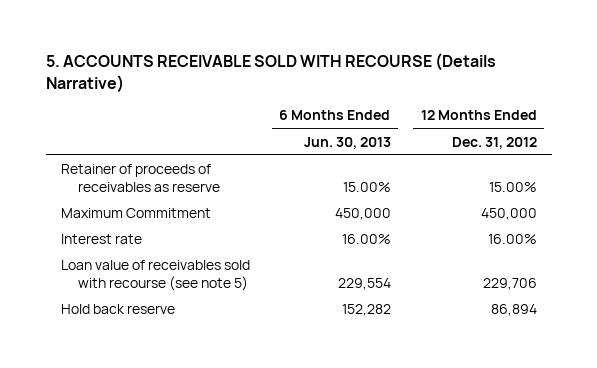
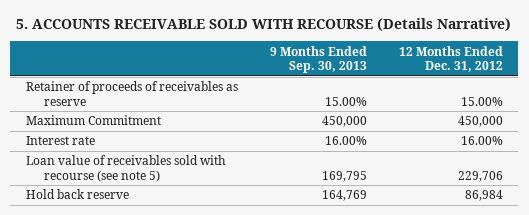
- | 6 Months Ended Jun. 30, 2013 | 12 Months Ended Dec. 31, 2012
+ | 9 Months Ended Sep. 30, 2013 | 12 Months Ended Dec. 31, 2012
- Hold back reserve | 152,282 | 86,894
+ Hold back reserve | 164,769 | 86,984

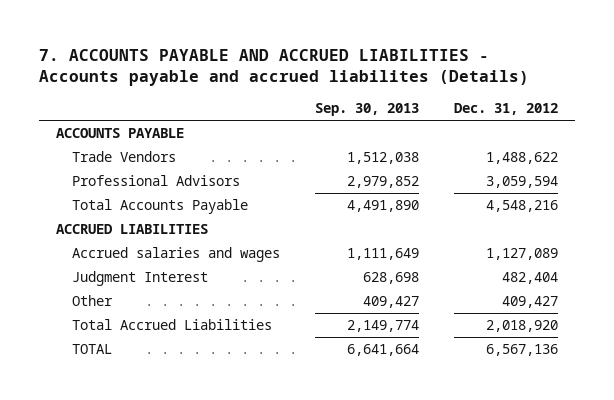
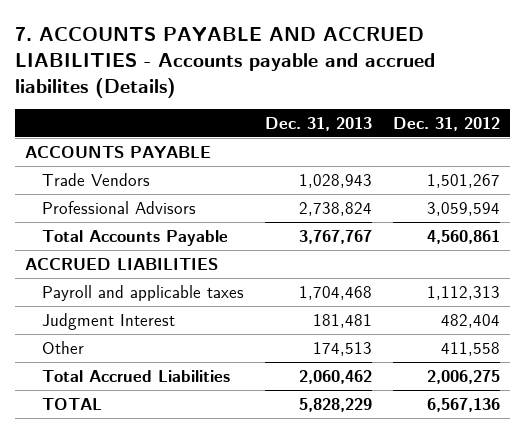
- | Sep. 30, 2013 | Dec. 31, 2012
+ | Dec. 31, 2013 | Dec. 31, 2012
- Trade Vendors | 1,512,038 | 1,488,622
+ Trade Vendors | 1,028,943 | 1,501,267
- Total Accounts Payable | 4,491,890 | 4,548,216
+ Total Accounts Payable | 3,767,767 | 4,560,861
- Accrued salaries and wages | 1,111,649 | 1,127,089
+ Payroll and applicable taxes | 1,704,468 | 1,112,313
- Other | 409,427 | 409,427
- Total Accrued Liabilities | 2,149,774 | 2,018,920
+ Other | 174,513 | 411,558
+ Total Accrued Liabilities | 2,060,462 | 2,006,275

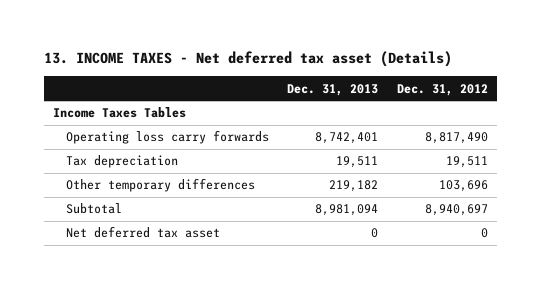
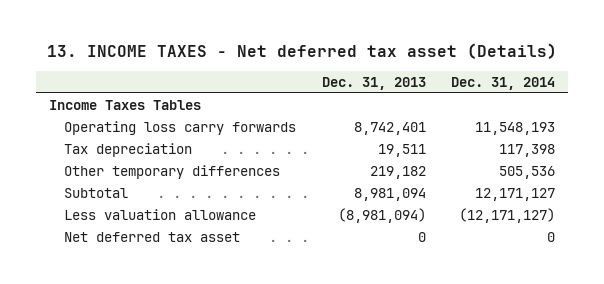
- | Dec. 31, 2013 | Dec. 31, 2012
+ | Dec. 31, 2013 | Dec. 31, 2014
+ Less valuation allowance | (8,981,094) | (12,171,127)

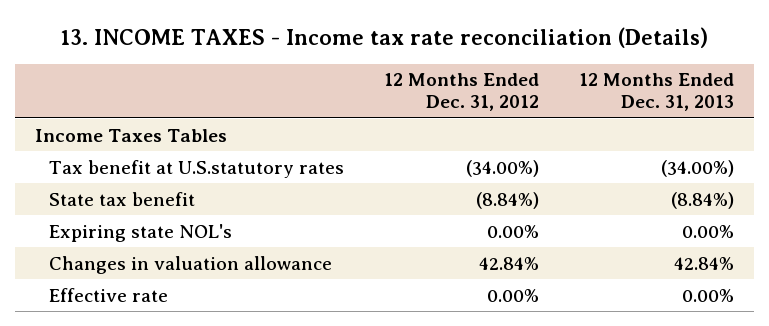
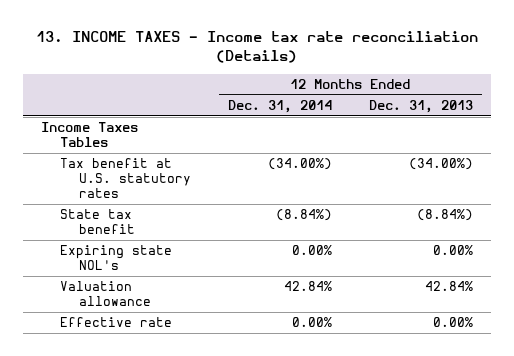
- | 12 Months Ended Dec. 31, 2012 | 12 Months Ended Dec. 31, 2013
+ | 12 Months Ended Dec. 31, 2014 | 12 Months Ended Dec. 31, 2013
- Tax benefit at U.S.statutory rates | (34.00%) | (34.00%)
+ Tax benefit at U.S. statutory rates | (34.00%) | (34.00%)
- Changes in valuation allowance | 42.84% | 42.84%
+ Valuation allowance | 42.84% | 42.84%

